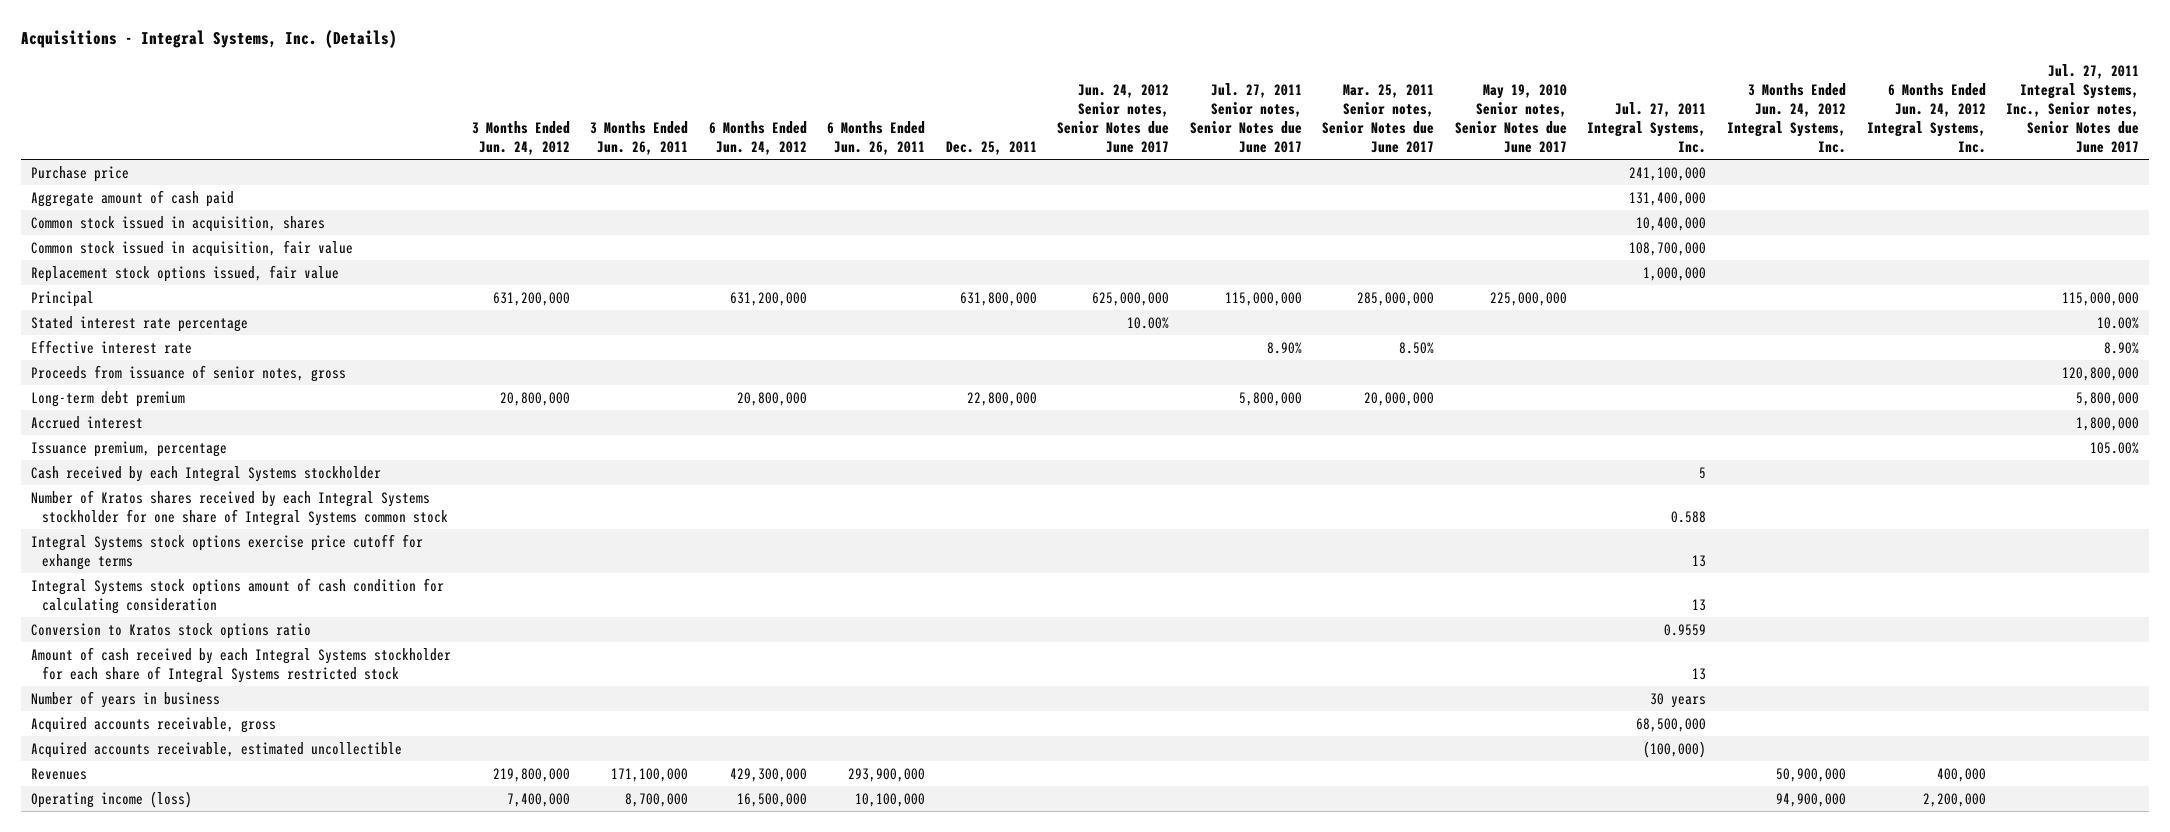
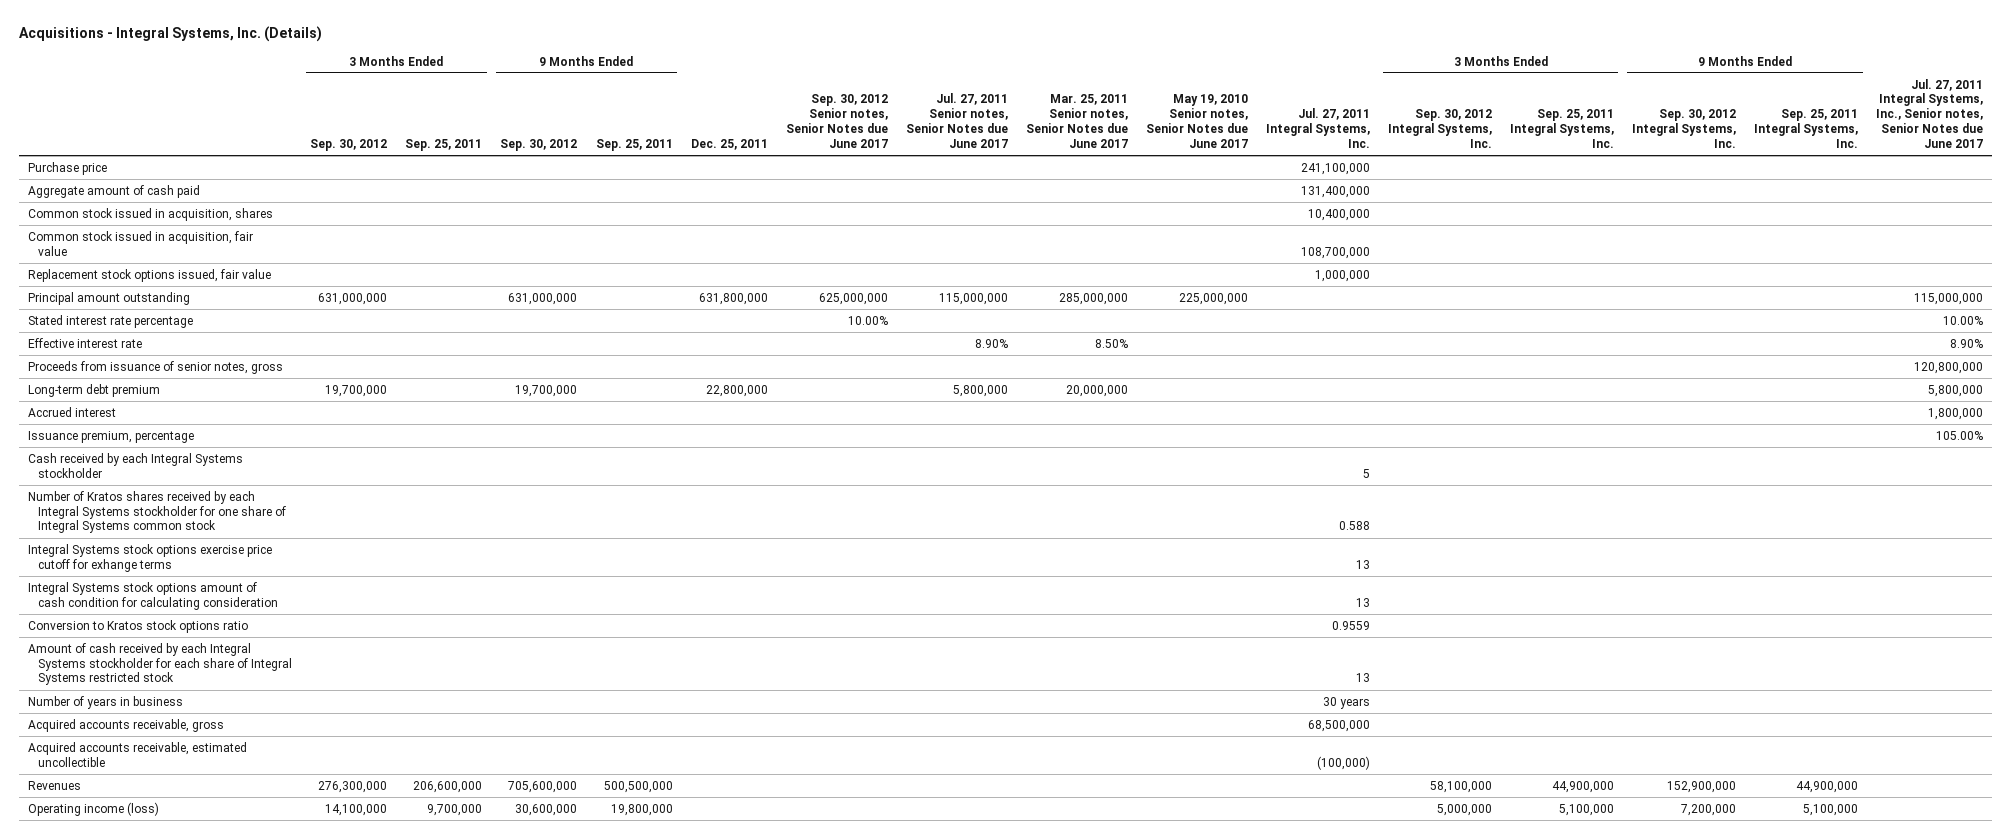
- | 3 Months Ended Jun. 24, 2012 | 3 Months Ended Jun. 26, 2011 | 6 Months Ended Jun. 24, 2012 | 6 Months Ended Jun. 26, 2011 | Dec. 25, 2011 | Jun. 24, 2012 Senior notes, Senior Notes due June 2017 | Jul. 27, 2011 Senior notes, Senior Notes due June 2017 | Mar. 25, 2011 Senior notes, Senior Notes due June 2017 | May 19, 2010 Senior notes, Senior Notes due June 2017 | Jul. 27, 2011 Integral Systems, Inc. | 3 Months Ended Jun. 24, 2012 Integral Systems, Inc. | 6 Months Ended Jun. 24, 2012 Integral Systems, Inc. | Jul. 27, 2011 Integral Systems, Inc., Senior notes, Senior Notes due June 2017
+ | 3 Months Ended Sep. 30, 2012 | 3 Months Ended Sep. 25, 2011 | 9 Months Ended Sep. 30, 2012 | 9 Months Ended Sep. 25, 2011 | Dec. 25, 2011 | Sep. 30, 2012 Senior notes, Senior Notes due June 2017 | Jul. 27, 2011 Senior notes, Senior Notes due June 2017 | Mar. 25, 2011 Senior notes, Senior Notes due June 2017 | May 19, 2010 Senior notes, Senior Notes due June 2017 | Jul. 27, 2011 Integral Systems, Inc. | 3 Months Ended Sep. 30, 2012 Integral Systems, Inc. | 3 Months Ended Sep. 25, 2011 Integral Systems, Inc. | 9 Months Ended Sep. 30, 2012 Integral Systems, Inc. | 9 Months Ended Sep. 25, 2011 Integral Systems, Inc. | Jul. 27, 2011 Integral Systems, Inc., Senior notes, Senior Notes due June 2017
- Principal | 631,200,000 | | 631,200,000 | | 631,800,000 | 625,000,000 | 115,000,000 | 285,000,000 | 225,000,000 | | | | 115,000,000
+ Principal amount outstanding | 631,000,000 | | 631,000,000 | | 631,800,000 | 625,000,000 | 115,000,000 | 285,000,000 | 225,000,000 | | | | | | 115,000,000

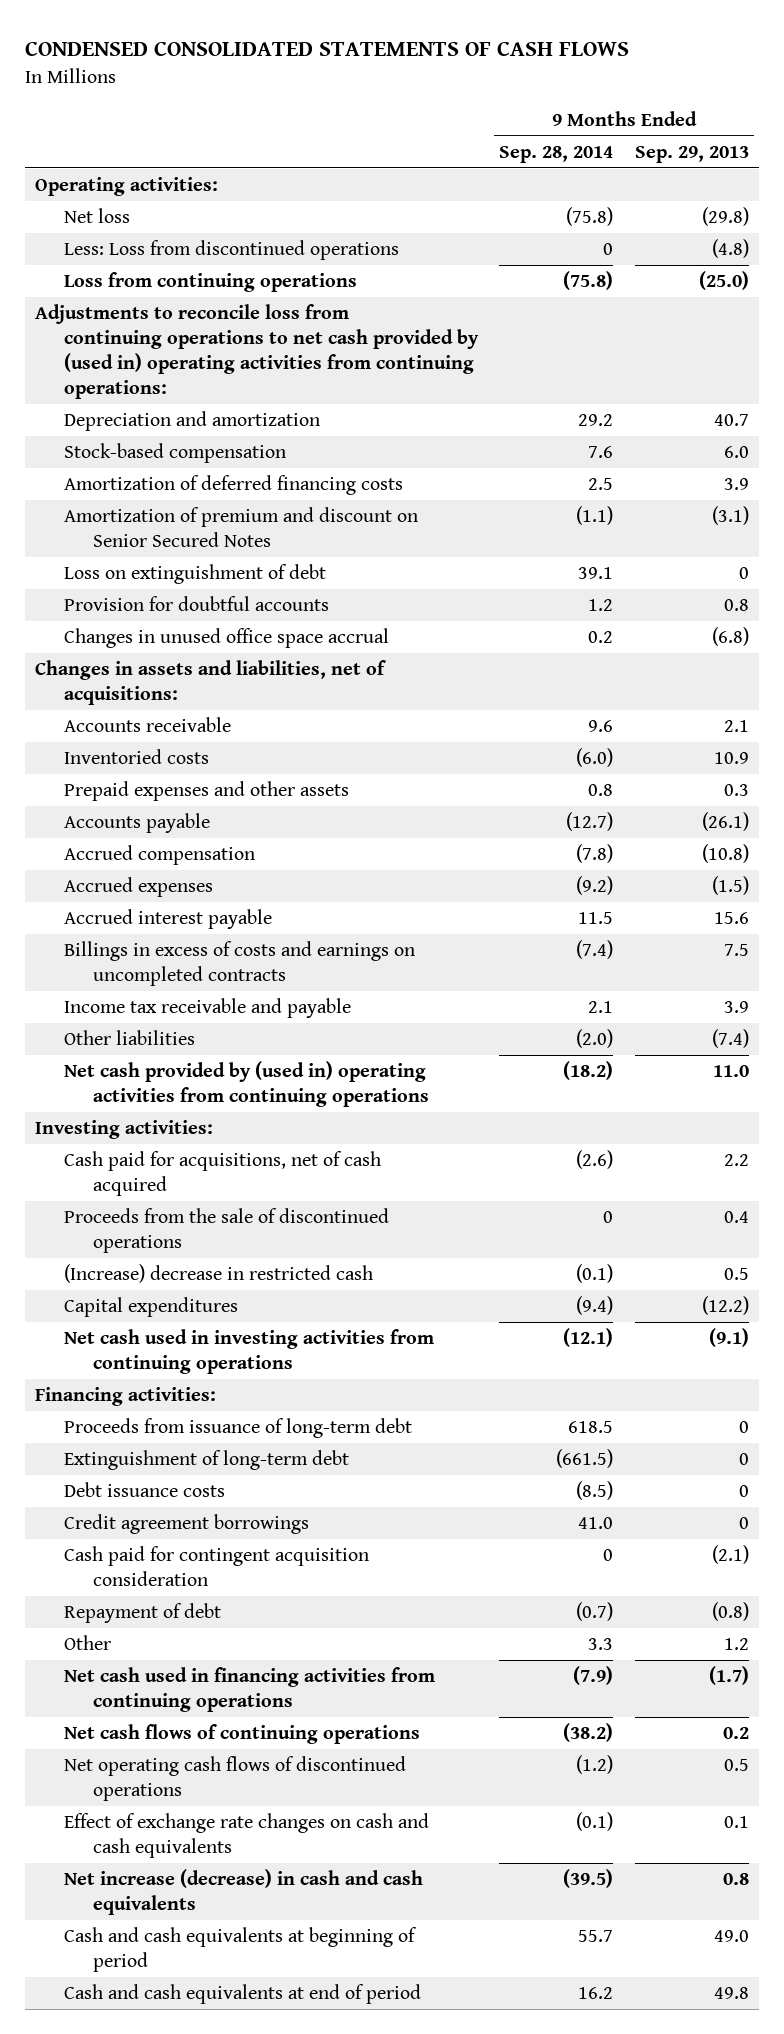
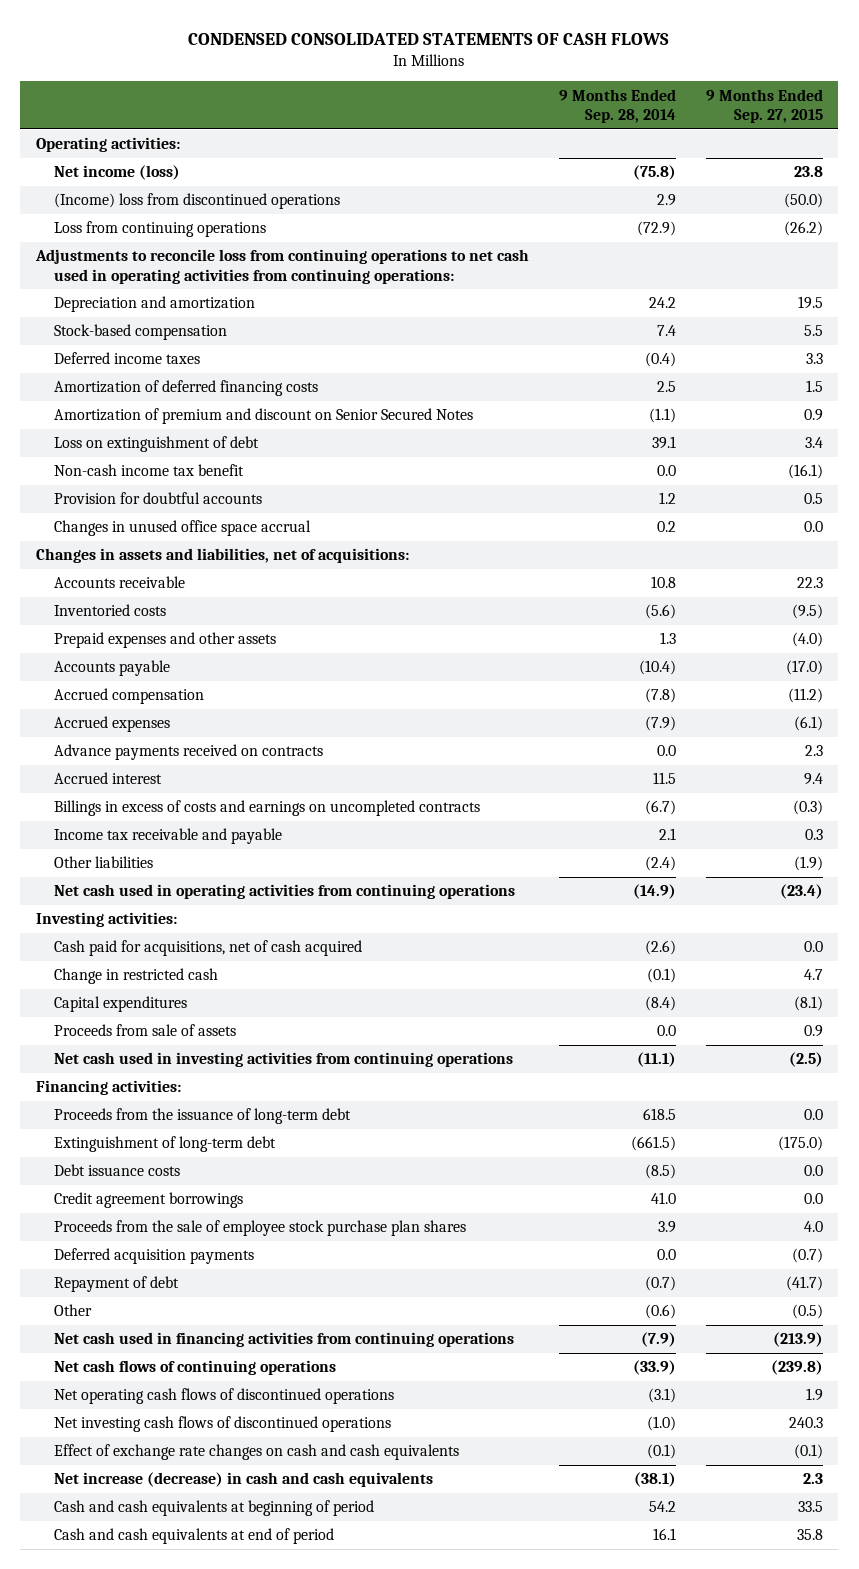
- | 9 Months Ended Sep. 28, 2014 | 9 Months Ended Sep. 29, 2013
+ | 9 Months Ended Sep. 28, 2014 | 9 Months Ended Sep. 27, 2015
- Net loss | (75.8) | (29.8)
- Less: Loss from discontinued operations | 0 | (4.8)
- Loss from continuing operations | (75.8) | (25.0)
- Adjustments to reconcile loss from continuing operations to net cash provided by (used in) operating activities from continuing operations:
- Depreciation and amortization | 29.2 | 40.7
- Stock-based compensation | 7.6 | 6.0
+ Net income (loss) | (75.8) | 23.8
+ (Income) loss from discontinued operations | 2.9 | (50.0)
+ Loss from continuing operations | (72.9) | (26.2)
+ Adjustments to reconcile loss from continuing operations to net cash used in operating activities from continuing operations:
+ Depreciation and amortization | 24.2 | 19.5
+ Stock-based compensation | 7.4 | 5.5
+ Deferred income taxes | (0.4) | 3.3
+ Non-cash income tax benefit | 0.0 | (16.1)
- Accounts receivable | 9.6 | 2.1
- Inventoried costs | (6.0) | 10.9
- Prepaid expenses and other assets | 0.8 | 0.3
- Accounts payable | (12.7) | (26.1)
+ Accounts receivable | 10.8 | 22.3
+ Inventoried costs | (5.6) | (9.5)
+ Prepaid expenses and other assets | 1.3 | (4.0)
+ Accounts payable | (10.4) | (17.0)
- Accrued expenses | (9.2) | (1.5)
- Accrued interest payable | 11.5 | 15.6
- Billings in excess of costs and earnings on uncompleted contracts | (7.4) | 7.5
+ Accrued expenses | (7.9) | (6.1)
+ Advance payments received on contracts | 0.0 | 2.3
+ Accrued interest | 11.5 | 9.4
+ Billings in excess of costs and earnings on uncompleted contracts | (6.7) | (0.3)
- Other liabilities | (2.0) | (7.4)
- Net cash provided by (used in) operating activities from continuing operations | (18.2) | 11.0
+ Other liabilities | (2.4) | (1.9)
+ Net cash used in operating activities from continuing operations | (14.9) | (23.4)
- Proceeds from the sale of discontinued operations | 0 | 0.4
- (Increase) decrease in restricted cash | (0.1) | 0.5
- Capital expenditures | (9.4) | (12.2)
- Net cash used in investing activities from continuing operations | (12.1) | (9.1)
+ Change in restricted cash | (0.1) | 4.7
+ Capital expenditures | (8.4) | (8.1)
+ Proceeds from sale of assets | 0.0 | 0.9
+ Net cash used in investing activities from continuing operations | (11.1) | (2.5)
- Proceeds from issuance of long-term debt | 618.5 | 0
+ Proceeds from the issuance of long-term debt | 618.5 | 0.0
- Cash paid for contingent acquisition consideration | 0 | (2.1)
+ Proceeds from the sale of employee stock purchase plan shares | 3.9 | 4.0
+ Deferred acquisition payments | 0.0 | (0.7)
- Other | 3.3 | 1.2
+ Other | (0.6) | (0.5)
- Net cash flows of continuing operations | (38.2) | 0.2
- Net operating cash flows of discontinued operations | (1.2) | 0.5
+ Net cash flows of continuing operations | (33.9) | (239.8)
+ Net operating cash flows of discontinued operations | (3.1) | 1.9
+ Net investing cash flows of discontinued operations | (1.0) | 240.3
- Net increase (decrease) in cash and cash equivalents | (39.5) | 0.8
- Cash and cash equivalents at beginning of period | 55.7 | 49.0
- Cash and cash equivalents at end of period | 16.2 | 49.8
+ Net increase (decrease) in cash and cash equivalents | (38.1) | 2.3
+ Cash and cash equivalents at beginning of period | 54.2 | 33.5
+ Cash and cash equivalents at end of period | 16.1 | 35.8

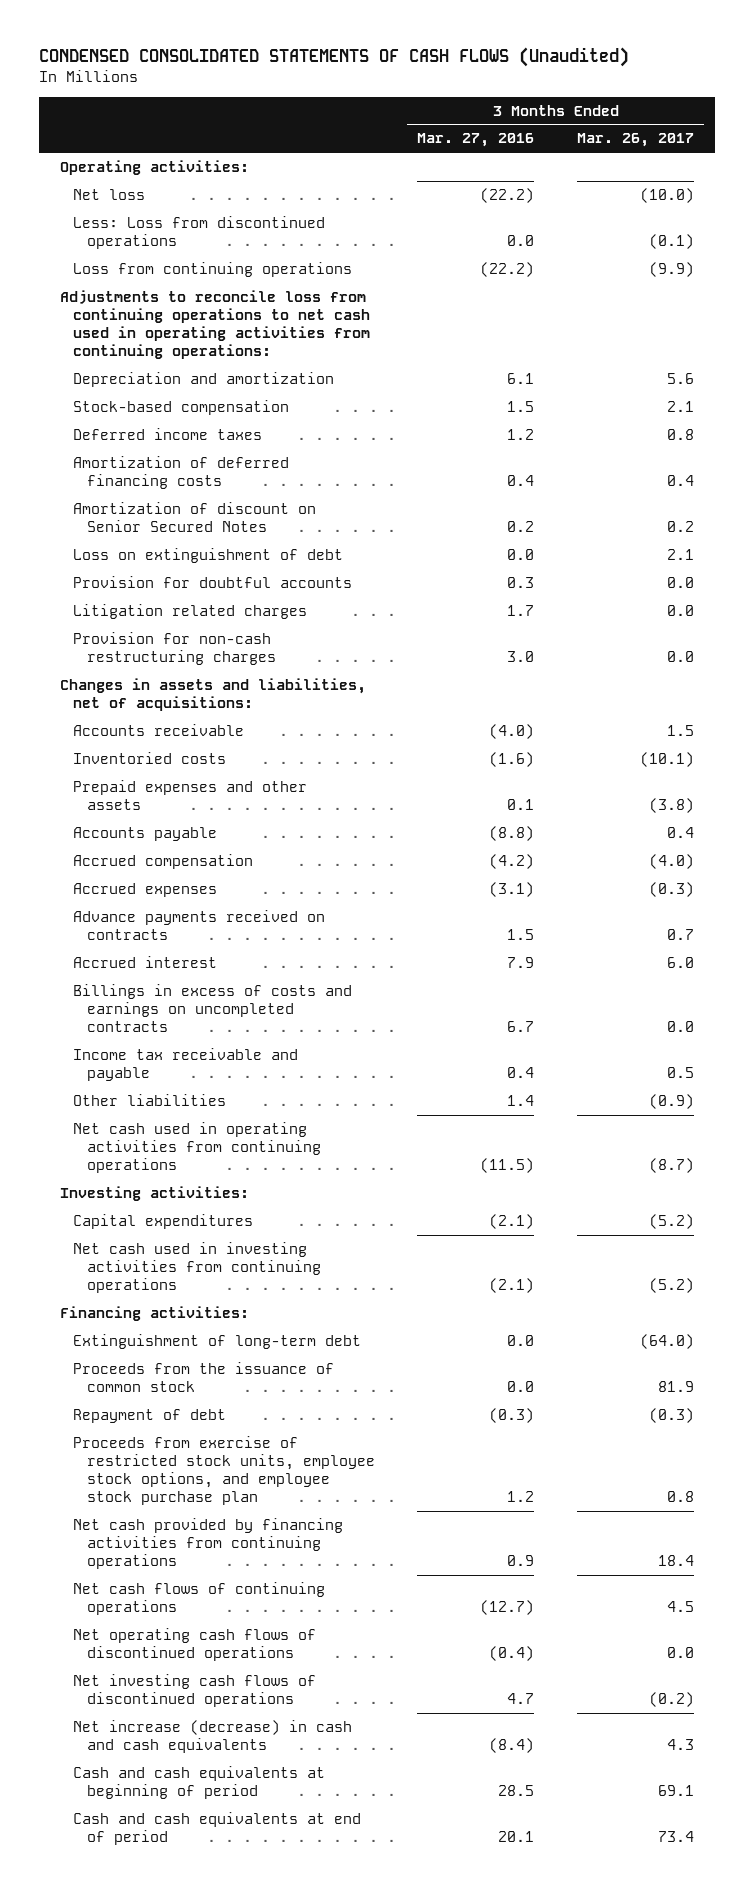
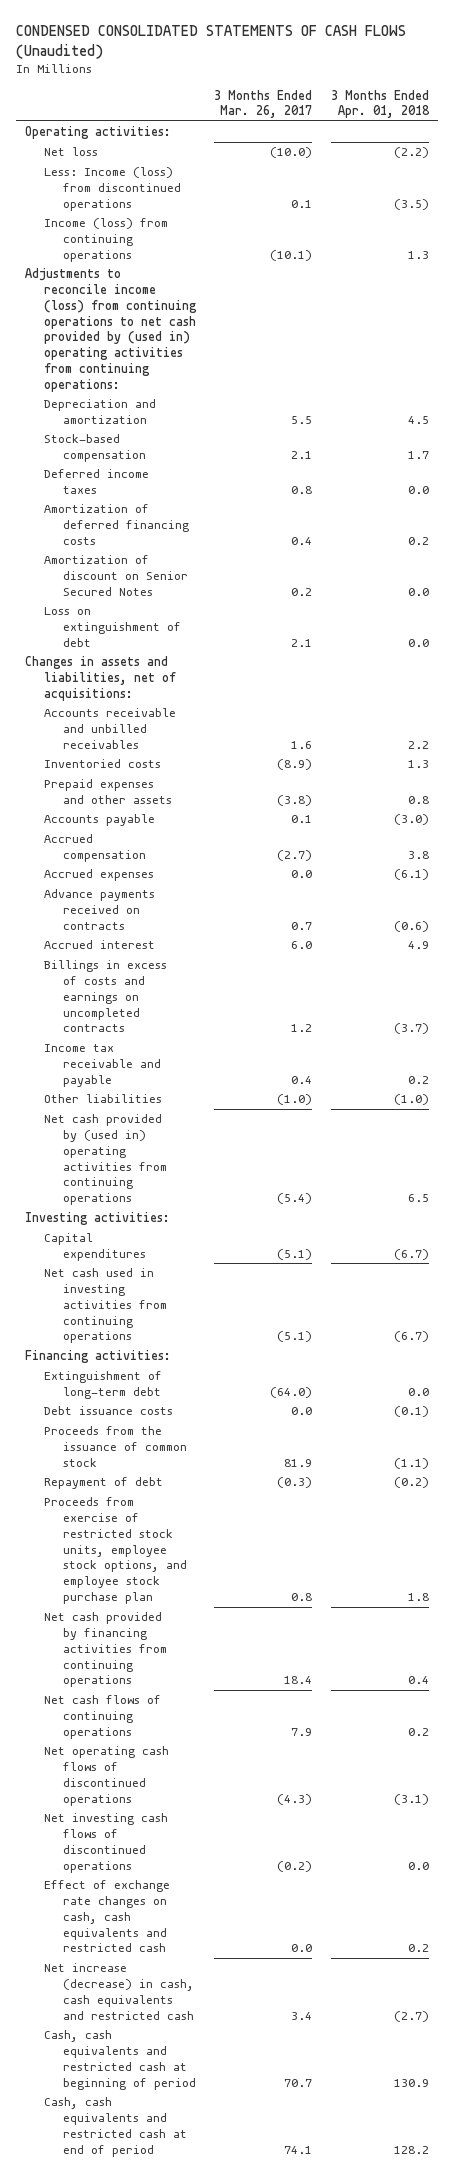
- | 3 Months Ended Mar. 27, 2016 | 3 Months Ended Mar. 26, 2017
+ | 3 Months Ended Mar. 26, 2017 | 3 Months Ended Apr. 01, 2018
- Less: Loss from discontinued operations | 0.0 | (0.1)
- Loss from continuing operations | (22.2) | (9.9)
- Adjustments to reconcile loss from continuing operations to net cash used in operating activities from continuing operations:
- Depreciation and amortization | 6.1 | 5.6
+ Less: Income (loss) from discontinued operations | 0.1 | (3.5)
+ Income (loss) from continuing operations | (10.1) | 1.3
+ Adjustments to reconcile income (loss) from continuing operations to net cash provided by (used in) operating activities from continuing operations:
+ Depreciation and amortization | 5.5 | 4.5
- Provision for doubtful accounts | 0.3 | 0.0
- Litigation related charges | 1.7 | 0.0
- Provision for non-cash restructuring charges | 3.0 | 0.0
- Accounts receivable | (4.0) | 1.5
- Inventoried costs | (1.6) | (10.1)
+ Accounts receivable and unbilled receivables | 1.6 | 2.2
+ Inventoried costs | (8.9) | 1.3
- Accounts payable | (8.8) | 0.4
- Accrued compensation | (4.2) | (4.0)
- Accrued expenses | (3.1) | (0.3)
+ Accounts payable | 0.1 | (3.0)
+ Accrued compensation | (2.7) | 3.8
+ Accrued expenses | 0.0 | (6.1)
- Billings in excess of costs and earnings on uncompleted contracts | 6.7 | 0.0
- Income tax receivable and payable | 0.4 | 0.5
- Other liabilities | 1.4 | (0.9)
- Net cash used in operating activities from continuing operations | (11.5) | (8.7)
+ Billings in excess of costs and earnings on uncompleted contracts | 1.2 | (3.7)
+ Income tax receivable and payable | 0.4 | 0.2
+ Other liabilities | (1.0) | (1.0)
+ Net cash provided by (used in) operating activities from continuing operations | (5.4) | 6.5
- Capital expenditures | (2.1) | (5.2)
- Net cash used in investing activities from continuing operations | (2.1) | (5.2)
+ Capital expenditures | (5.1) | (6.7)
+ Net cash used in investing activities from continuing operations | (5.1) | (6.7)
+ Debt issuance costs | 0.0 | (0.1)
- Net cash flows of continuing operations | (12.7) | 4.5
- Net operating cash flows of discontinued operations | (0.4) | 0.0
+ Net cash flows of continuing operations | 7.9 | 0.2
+ Net operating cash flows of discontinued operations | (4.3) | (3.1)
- Net increase (decrease) in cash and cash equivalents | (8.4) | 4.3
- Cash and cash equivalents at beginning of period | 28.5 | 69.1
- Cash and cash equivalents at end of period | 20.1 | 73.4
+ Effect of exchange rate changes on cash, cash equivalents and restricted cash | 0.0 | 0.2
+ Net increase (decrease) in cash, cash equivalents and restricted cash | 3.4 | (2.7)
+ Cash, cash equivalents and restricted cash at beginning of period | 70.7 | 130.9
+ Cash, cash equivalents and restricted cash at end of period | 74.1 | 128.2

